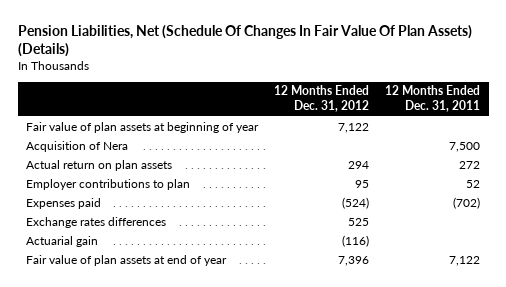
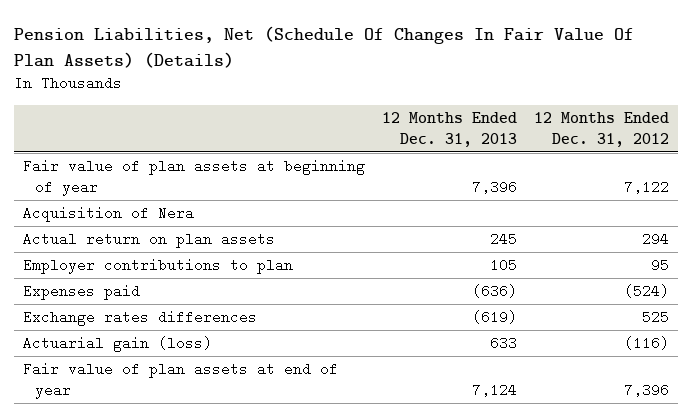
- | 12 Months Ended Dec. 31, 2012 | 12 Months Ended Dec. 31, 2011
+ | 12 Months Ended Dec. 31, 2013 | 12 Months Ended Dec. 31, 2012
- Actuarial gain | (116) |
+ Actuarial gain (loss) | 633 | (116)

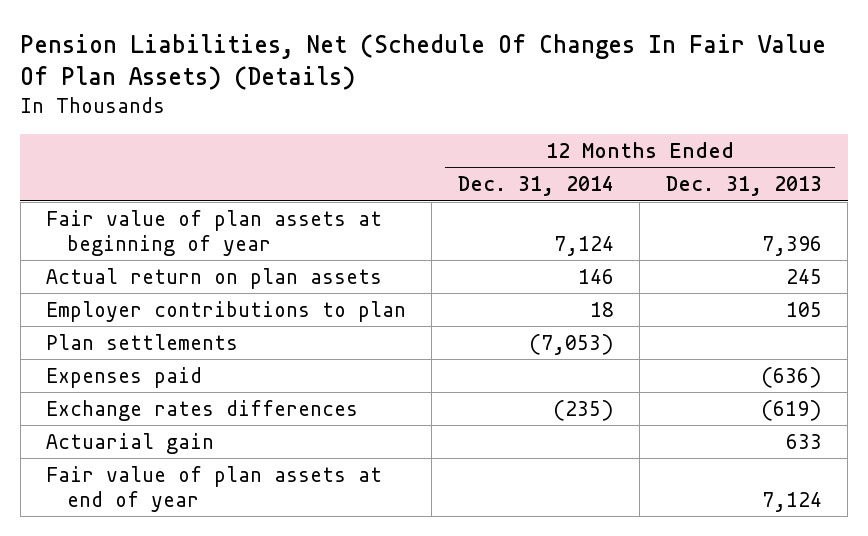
- | 12 Months Ended Dec. 31, 2013 | 12 Months Ended Dec. 31, 2012
+ | 12 Months Ended Dec. 31, 2014 | 12 Months Ended Dec. 31, 2013
- Acquisition of Nera
+ Plan settlements | (7,053) |
- Actuarial gain (loss) | 633 | (116)
+ Actuarial gain | | 633

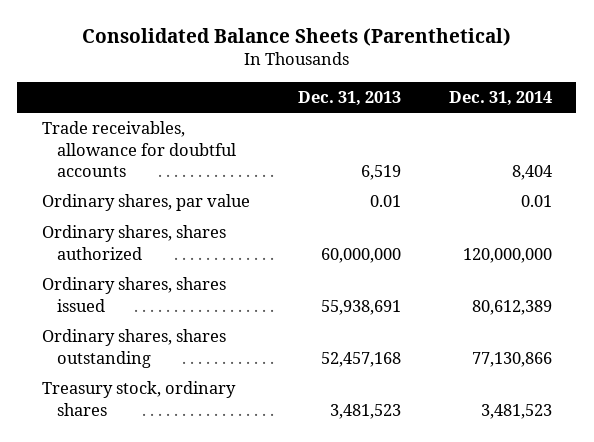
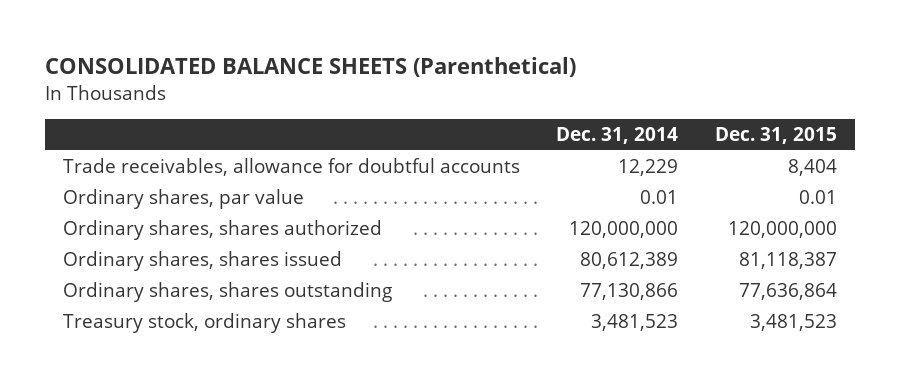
- Consolidated Balance Sheets (Parenthetical)
+ CONSOLIDATED BALANCE SHEETS (Parenthetical)
- | Dec. 31, 2013 | Dec. 31, 2014
+ | Dec. 31, 2014 | Dec. 31, 2015
- Trade receivables, allowance for doubtful accounts | 6,519 | 8,404
+ Trade receivables, allowance for doubtful accounts | 12,229 | 8,404

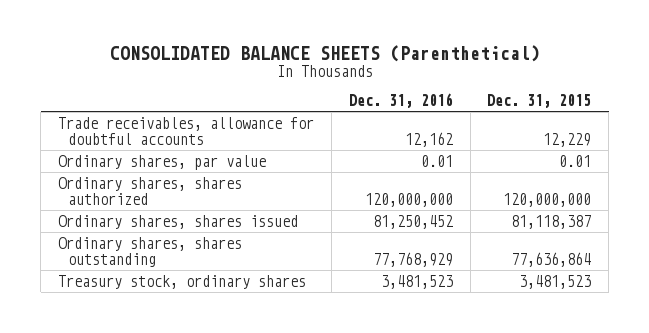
- | Dec. 31, 2014 | Dec. 31, 2015
+ | Dec. 31, 2016 | Dec. 31, 2015
- Trade receivables, allowance for doubtful accounts | 12,229 | 8,404
+ Trade receivables, allowance for doubtful accounts | 12,162 | 12,229

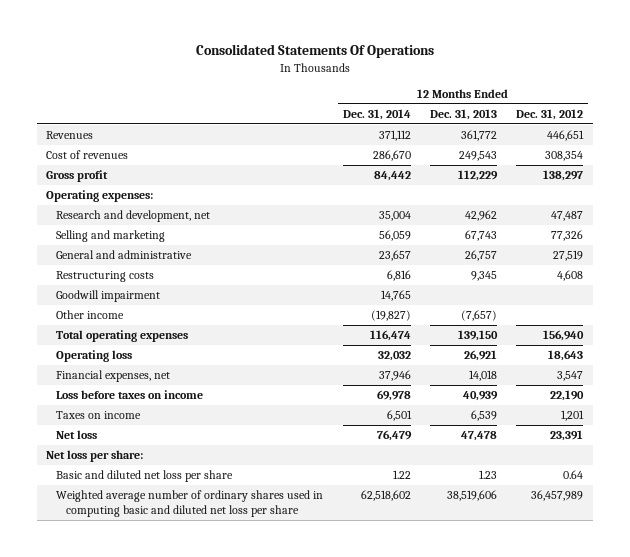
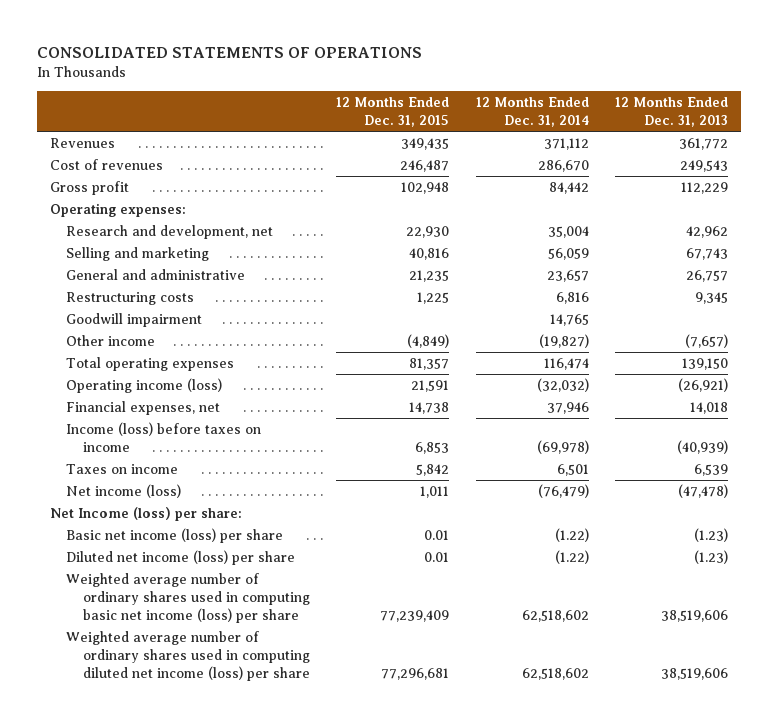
- Consolidated Statements Of Operations
+ CONSOLIDATED STATEMENTS OF OPERATIONS
- | 12 Months Ended Dec. 31, 2014 | 12 Months Ended Dec. 31, 2013 | 12 Months Ended Dec. 31, 2012
+ | 12 Months Ended Dec. 31, 2015 | 12 Months Ended Dec. 31, 2014 | 12 Months Ended Dec. 31, 2013
- Operating loss | 32,032 | 26,921 | 18,643
+ Operating income (loss) | 21,591 | (32,032) | (26,921)
- Loss before taxes on income | 69,978 | 40,939 | 22,190
+ Income (loss) before taxes on income | 6,853 | (69,978) | (40,939)
- Net loss | 76,479 | 47,478 | 23,391
- Net loss per share:
- Basic and diluted net loss per share | 1.22 | 1.23 | 0.64
- Weighted average number of ordinary shares used in computing basic and diluted net loss per share | 62,518,602 | 38,519,606 | 36,457,989
+ Net income (loss) | 1,011 | (76,479) | (47,478)
+ Net Income (loss) per share:
+ Basic net income (loss) per share | 0.01 | (1.22) | (1.23)
+ Diluted net income (loss) per share | 0.01 | (1.22) | (1.23)
+ Weighted average number of ordinary shares used in computing basic net income (loss) per share | 77,239,409 | 62,518,602 | 38,519,606
+ Weighted average number of ordinary shares used in computing diluted net income (loss) per share | 77,296,681 | 62,518,602 | 38,519,606

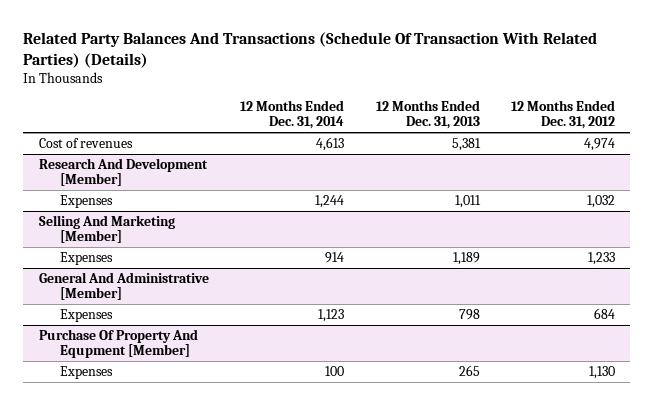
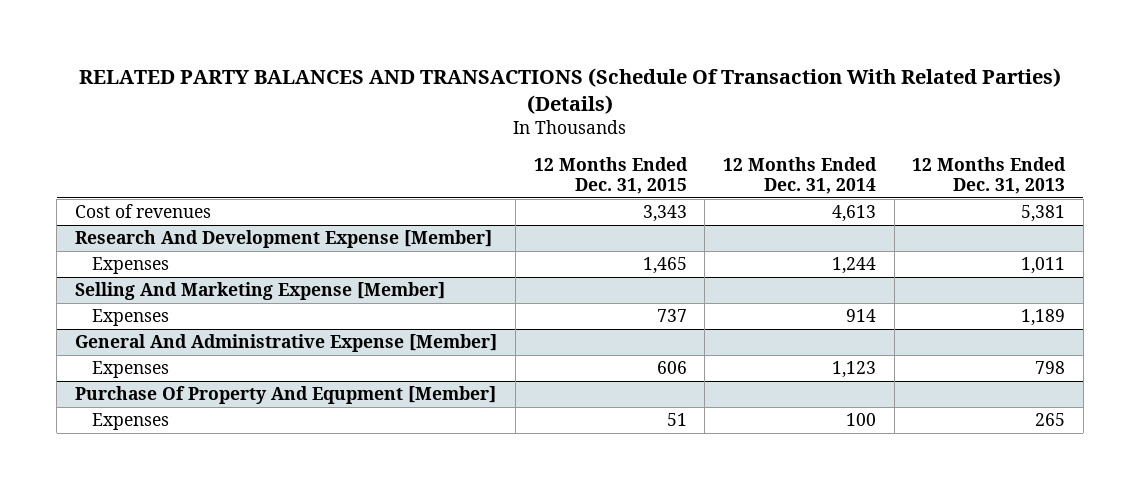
- Related Party Balances And Transactions (Schedule Of Transaction With Related Parties) (Details)
+ RELATED PARTY BALANCES AND TRANSACTIONS (Schedule Of Transaction With Related Parties) (Details)
- | 12 Months Ended Dec. 31, 2014 | 12 Months Ended Dec. 31, 2013 | 12 Months Ended Dec. 31, 2012
+ | 12 Months Ended Dec. 31, 2015 | 12 Months Ended Dec. 31, 2014 | 12 Months Ended Dec. 31, 2013
- Research And Development [Member]
+ Research And Development Expense [Member]
- Selling And Marketing [Member]
+ Selling And Marketing Expense [Member]
- General And Administrative [Member]
+ General And Administrative Expense [Member]

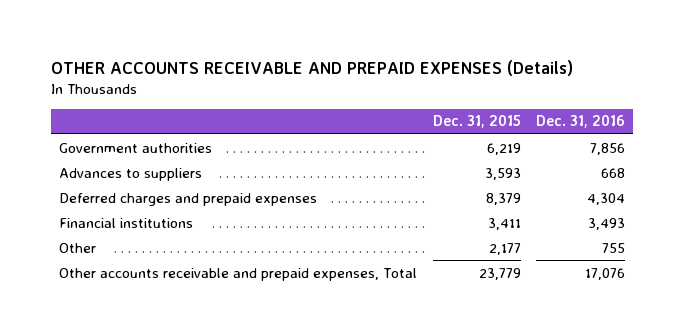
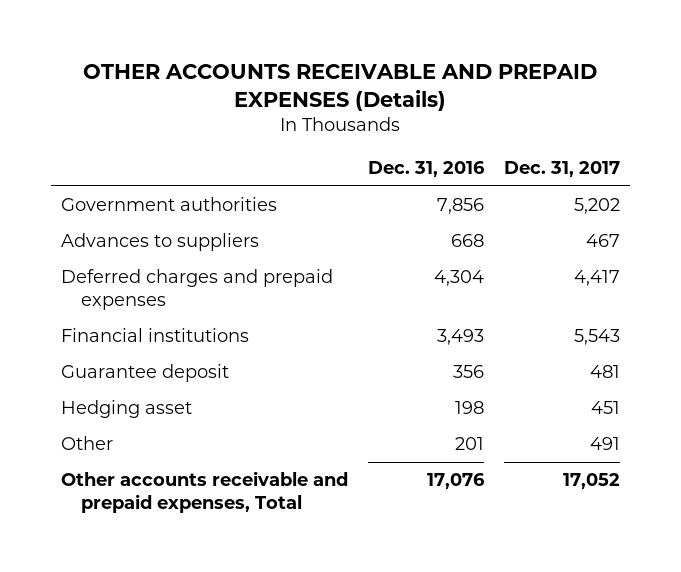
- | Dec. 31, 2015 | Dec. 31, 2016
+ | Dec. 31, 2016 | Dec. 31, 2017
- Other | 2,177 | 755
+ Guarantee deposit | 356 | 481
+ Hedging asset | 198 | 451
+ Other | 201 | 491

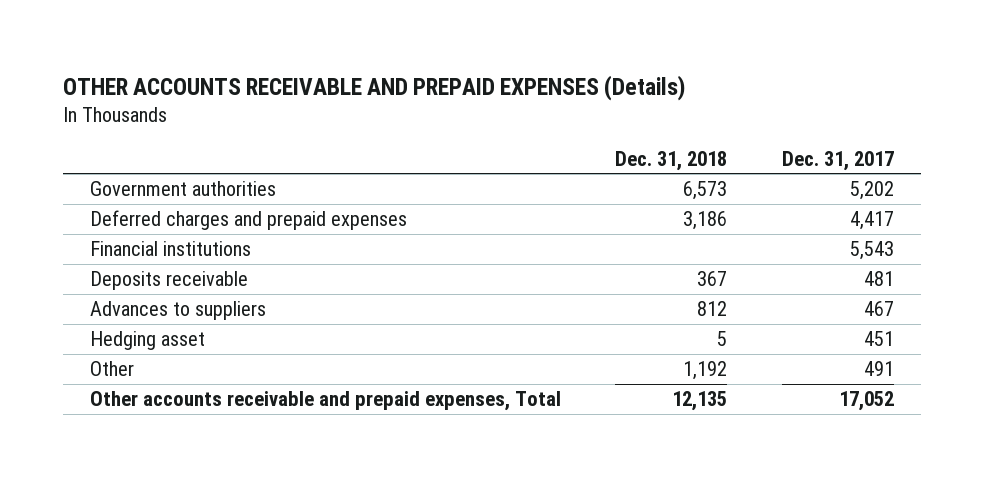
- | Dec. 31, 2016 | Dec. 31, 2017
+ | Dec. 31, 2018 | Dec. 31, 2017
- Guarantee deposit | 356 | 481
+ Deposits receivable | 367 | 481
moved down: Advances to suppliers | 812 | 467

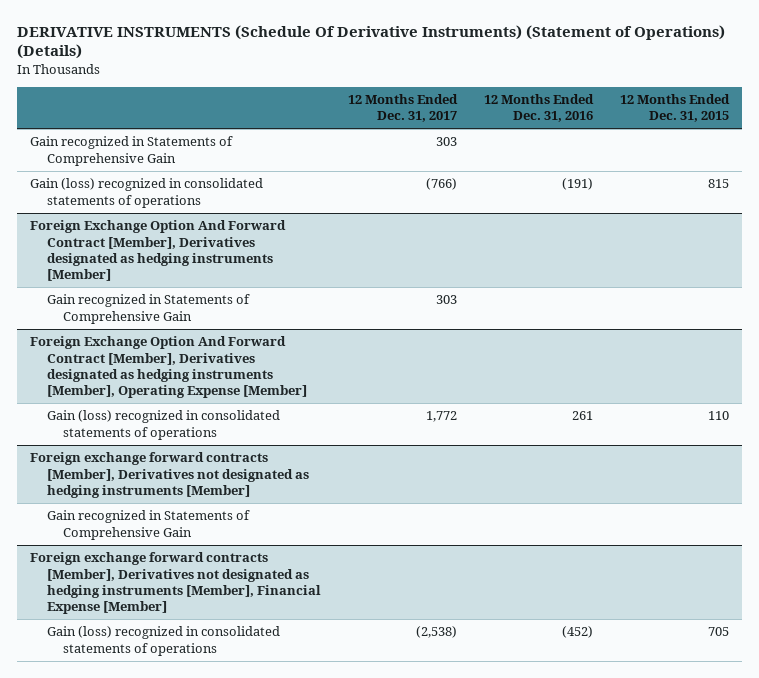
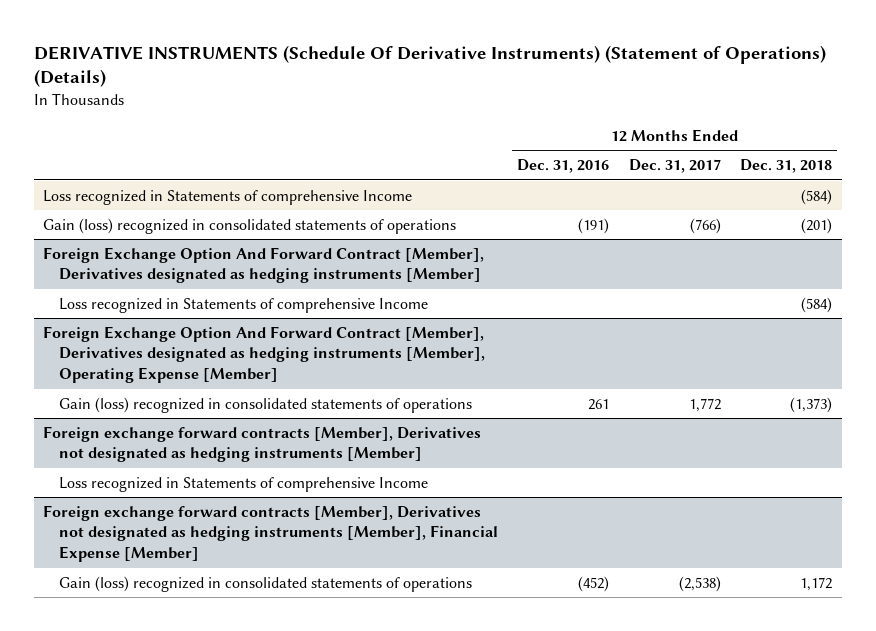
- | 12 Months Ended Dec. 31, 2017 | 12 Months Ended Dec. 31, 2016 | 12 Months Ended Dec. 31, 2015
+ | 12 Months Ended Dec. 31, 2016 | 12 Months Ended Dec. 31, 2017 | 12 Months Ended Dec. 31, 2018
- Gain recognized in Statements of Comprehensive Gain | 303 | |
+ Loss recognized in Statements of comprehensive Income | | | (584)
@ Foreign Exchange Option And Forward Contract [Member], Derivatives designated as hedging instruments [Member]
- Gain recognized in Statements of Comprehensive Gain | 303 | |
+ Loss recognized in Statements of comprehensive Income | | | (584)
@ Foreign exchange forward contracts [Member], Derivatives not designated as hedging instruments [Member]
- Gain recognized in Statements of Comprehensive Gain
+ Loss recognized in Statements of comprehensive Income

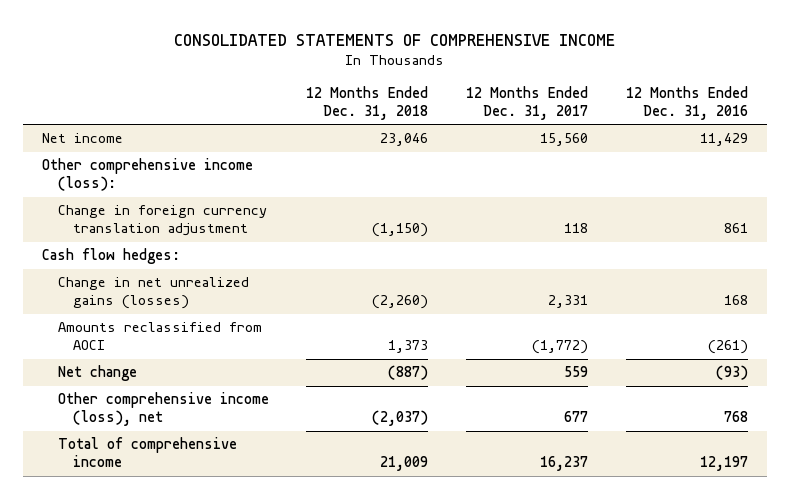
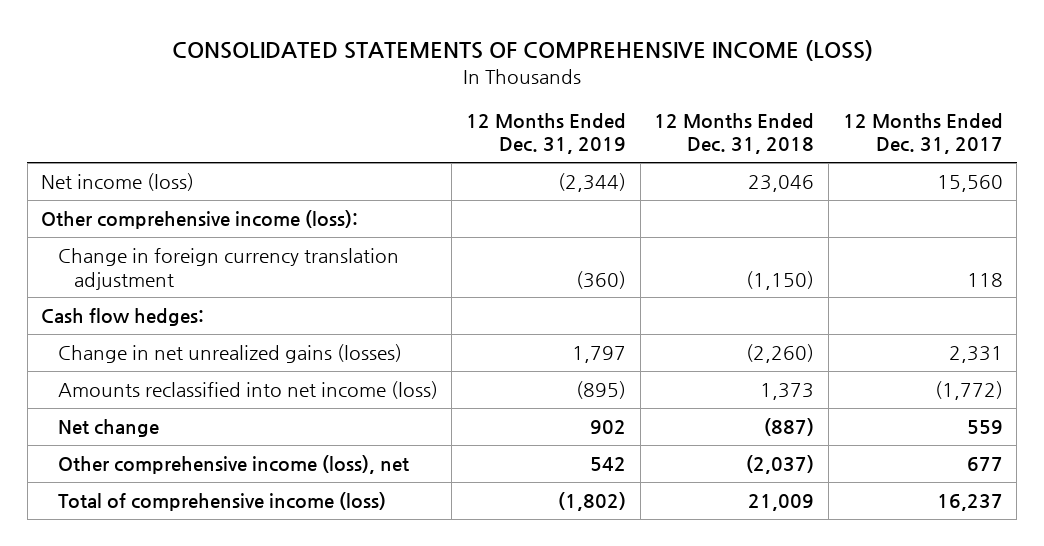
- CONSOLIDATED STATEMENTS OF COMPREHENSIVE INCOME
+ CONSOLIDATED STATEMENTS OF COMPREHENSIVE INCOME (LOSS)
- | 12 Months Ended Dec. 31, 2018 | 12 Months Ended Dec. 31, 2017 | 12 Months Ended Dec. 31, 2016
+ | 12 Months Ended Dec. 31, 2019 | 12 Months Ended Dec. 31, 2018 | 12 Months Ended Dec. 31, 2017
- Net income | 23,046 | 15,560 | 11,429
+ Net income (loss) | (2,344) | 23,046 | 15,560
- Amounts reclassified from AOCI | 1,373 | (1,772) | (261)
+ Amounts reclassified into net income (loss) | (895) | 1,373 | (1,772)
- Total of comprehensive income | 21,009 | 16,237 | 12,197
+ Total of comprehensive income (loss) | (1,802) | 21,009 | 16,237

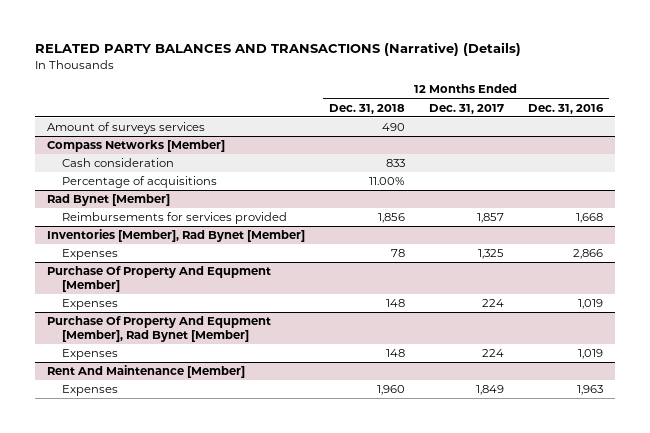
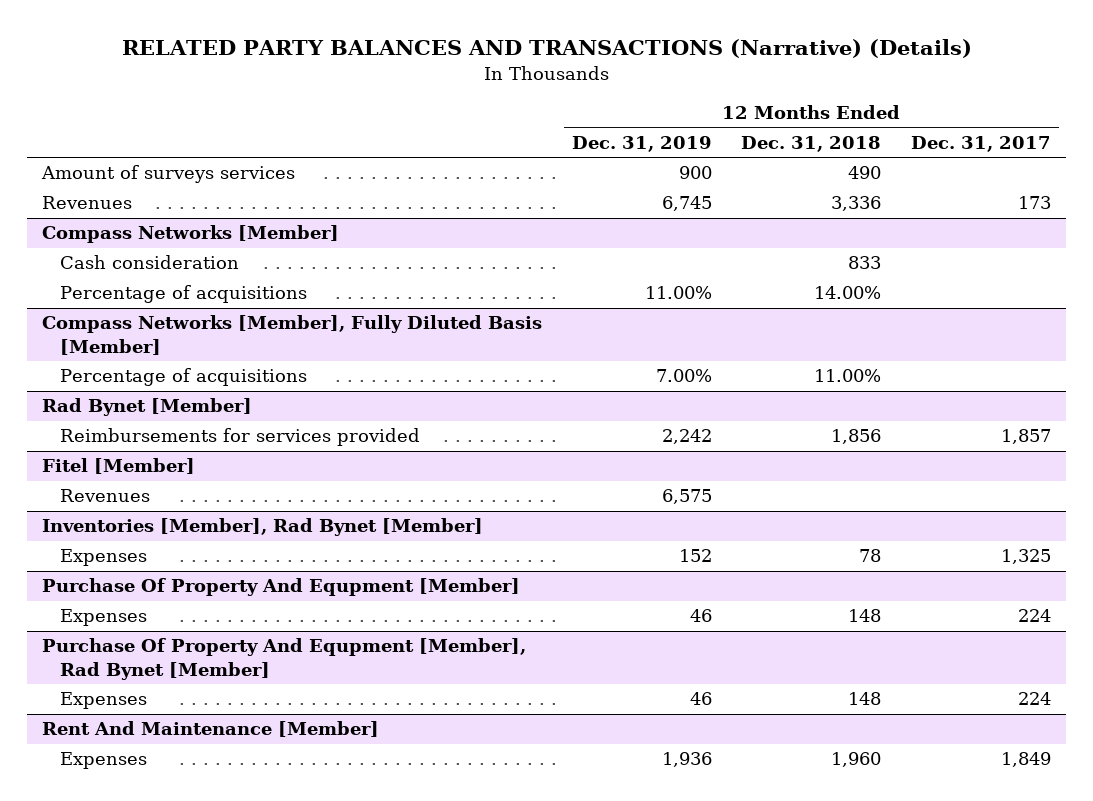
- | 12 Months Ended Dec. 31, 2018 | 12 Months Ended Dec. 31, 2017 | 12 Months Ended Dec. 31, 2016
+ | 12 Months Ended Dec. 31, 2019 | 12 Months Ended Dec. 31, 2018 | 12 Months Ended Dec. 31, 2017
+ Revenues | 6,745 | 3,336 | 173
@ Compass Networks [Member]
+ Percentage of acquisitions | 11.00% | 14.00% |
+ Compass Networks [Member], Fully Diluted Basis [Member]
+ Fitel [Member]
+ Revenues | 6,575 | |

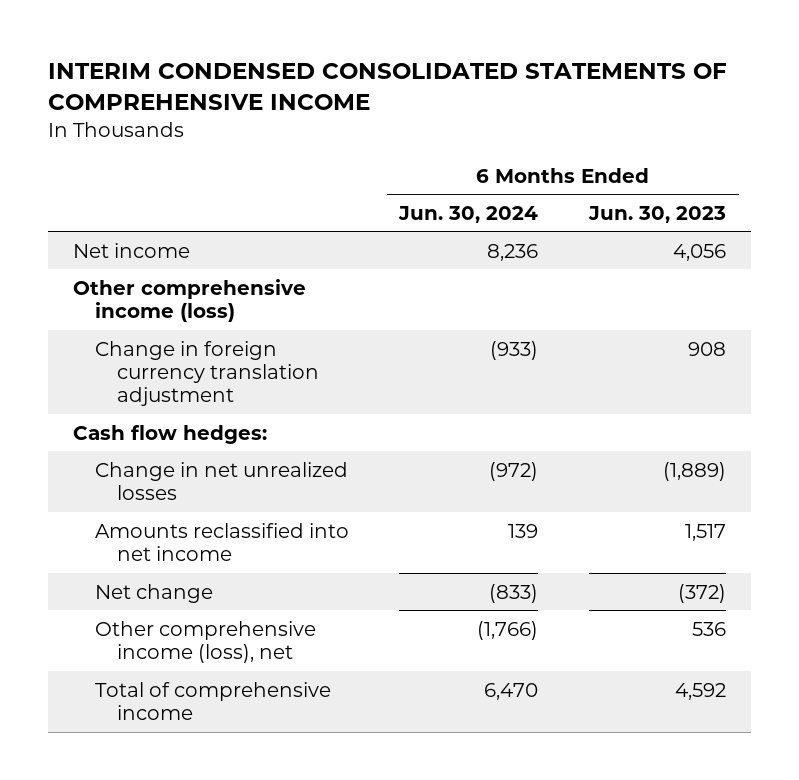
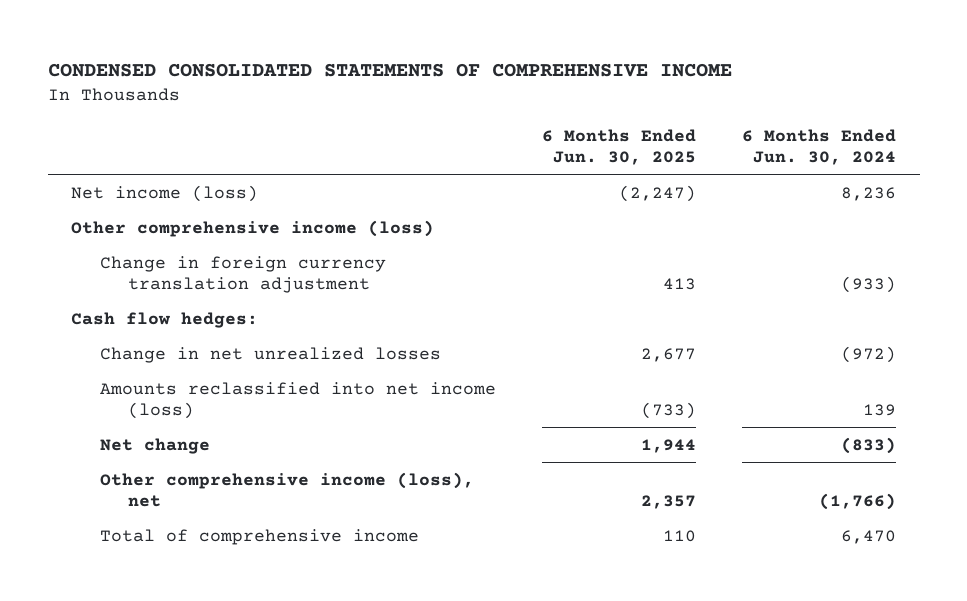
- INTERIM CONDENSED CONSOLIDATED STATEMENTS OF COMPREHENSIVE INCOME
+ CONDENSED CONSOLIDATED STATEMENTS OF COMPREHENSIVE INCOME
- | 6 Months Ended Jun. 30, 2024 | 6 Months Ended Jun. 30, 2023
+ | 6 Months Ended Jun. 30, 2025 | 6 Months Ended Jun. 30, 2024
- Net income | 8,236 | 4,056
+ Net income (loss) | (2,247) | 8,236
- Amounts reclassified into net income | 139 | 1,517
+ Amounts reclassified into net income (loss) | (733) | 139

